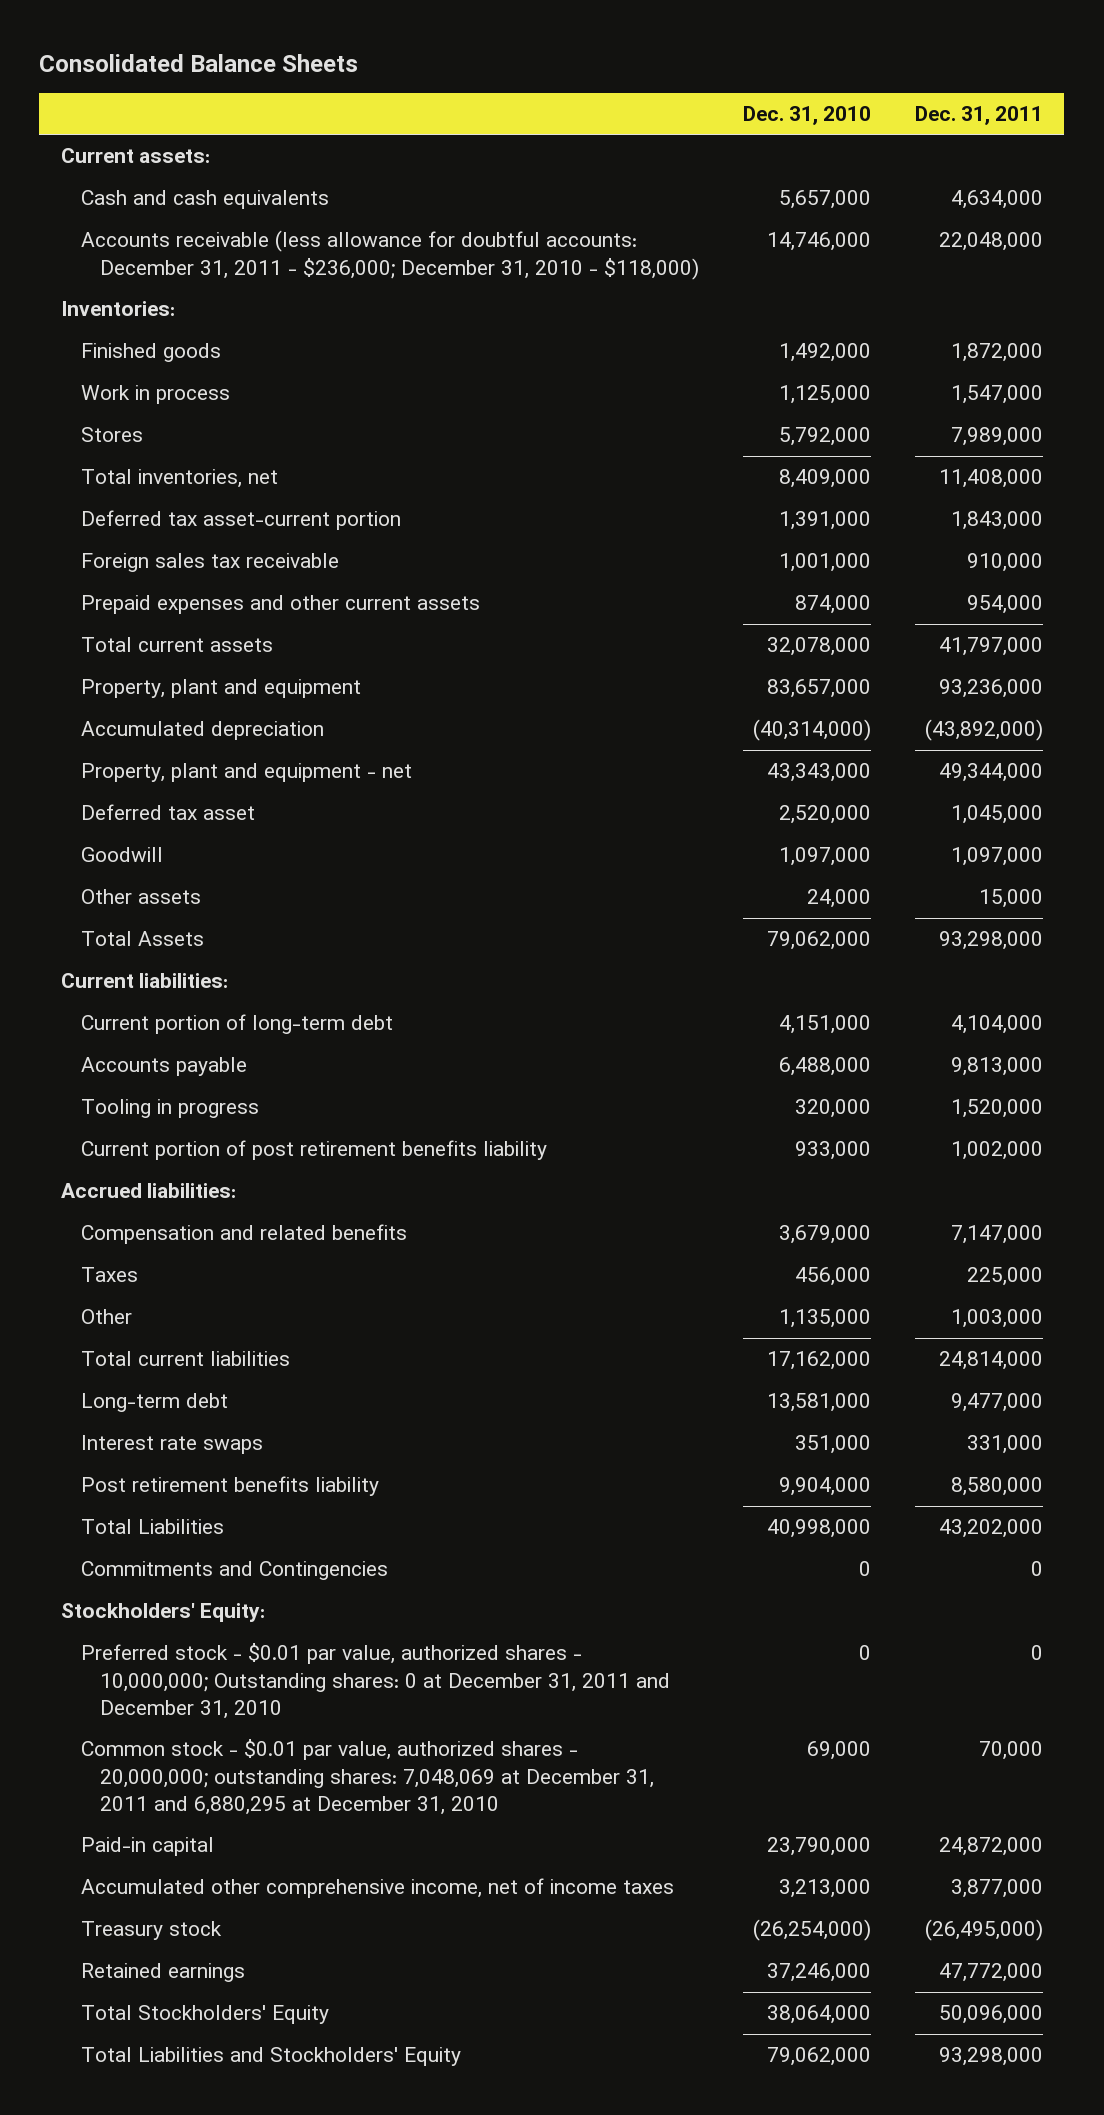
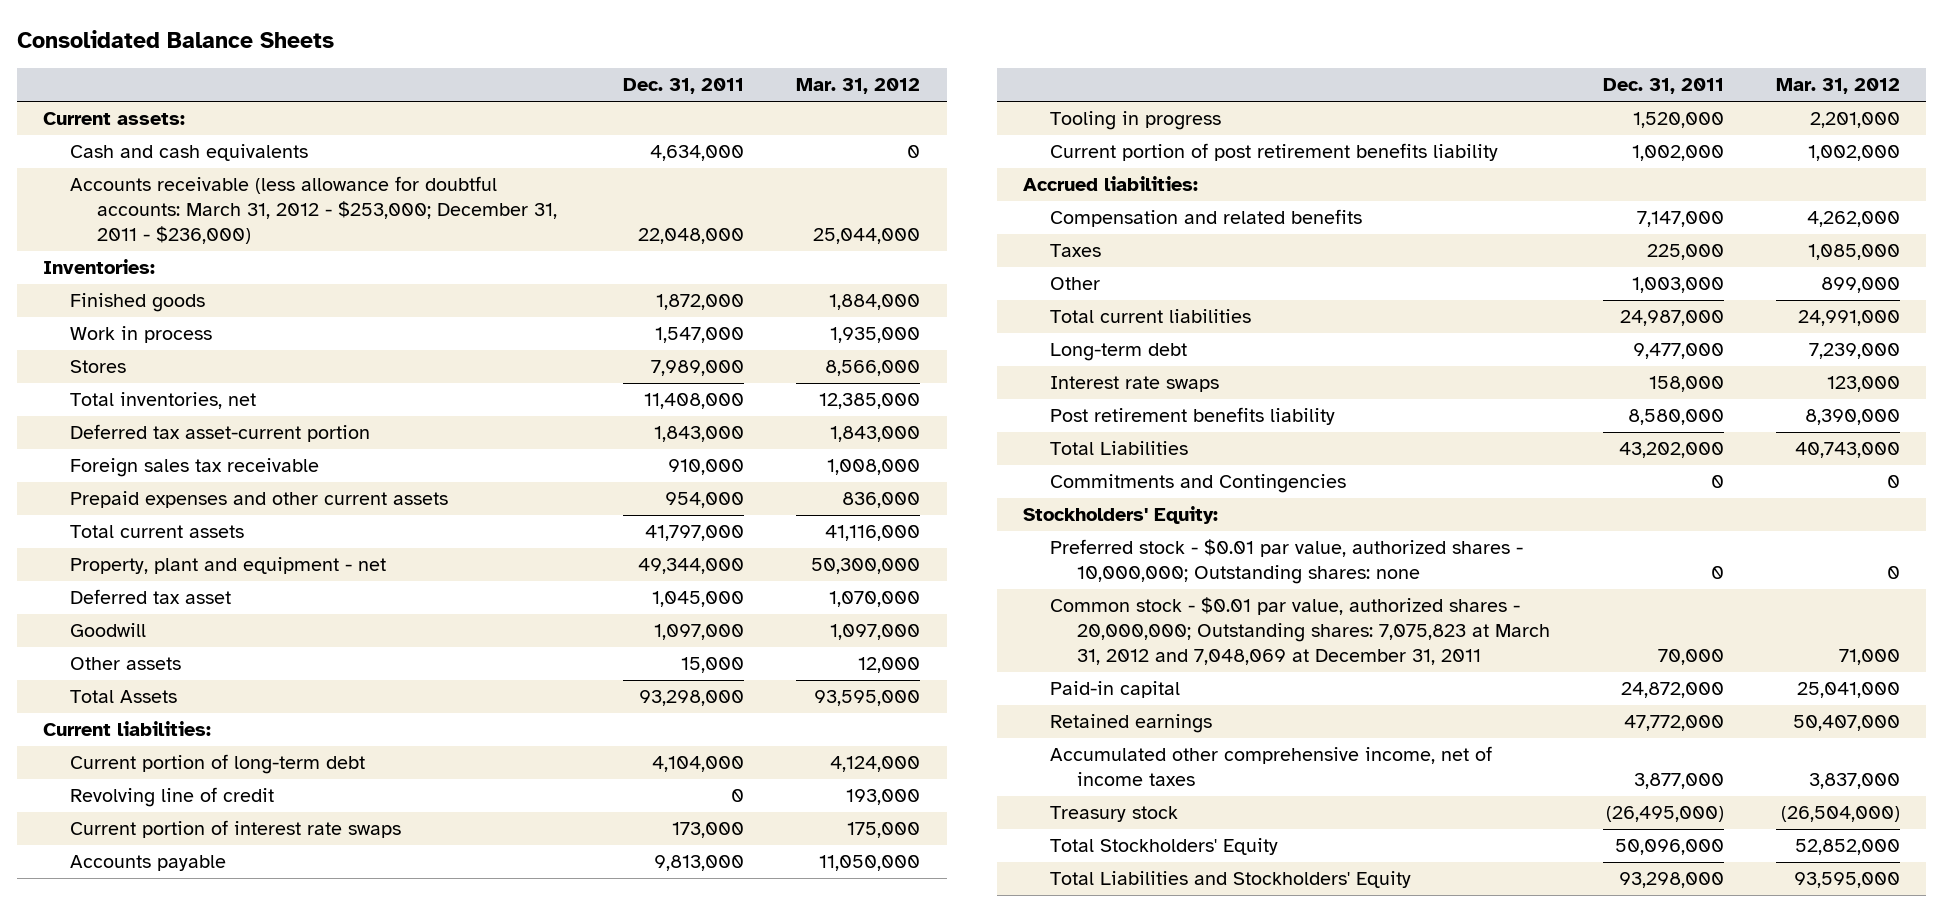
- | Dec. 31, 2010 | Dec. 31, 2011
+ | Dec. 31, 2011 | Mar. 31, 2012
- Accounts receivable (less allowance for doubtful accounts: December 31, 2011 - $236,000; December 31, 2010 - $118,000) | 14,746,000 | 22,048,000
+ Accounts receivable (less allowance for doubtful accounts: March 31, 2012 - $253,000; December 31, 2011 - $236,000) | 22,048,000 | 25,044,000
- Property, plant and equipment | 83,657,000 | 93,236,000
- Accumulated depreciation | (40,314,000) | (43,892,000)
+ Revolving line of credit | 0 | 193,000
+ Current portion of interest rate swaps | 173,000 | 175,000
- Total current liabilities | 17,162,000 | 24,814,000
+ Total current liabilities | 24,987,000 | 24,991,000
- Interest rate swaps | 351,000 | 331,000
+ Interest rate swaps | 158,000 | 123,000
- Preferred stock - $0.01 par value, authorized shares - 10,000,000; Outstanding shares: 0 at December 31, 2011 and December 31, 2010 | 0 | 0
- Common stock - $0.01 par value, authorized shares - 20,000,000; outstanding shares: 7,048,069 at December 31, 2011 and 6,880,295 at December 31, 2010 | 69,000 | 70,000
+ Preferred stock - $0.01 par value, authorized shares - 10,000,000; Outstanding shares: none | 0 | 0
+ Common stock - $0.01 par value, authorized shares - 20,000,000; Outstanding shares: 7,075,823 at March 31, 2012 and 7,048,069 at December 31, 2011 | 70,000 | 71,000
moved up: Retained earnings | 47,772,000 | 50,407,000

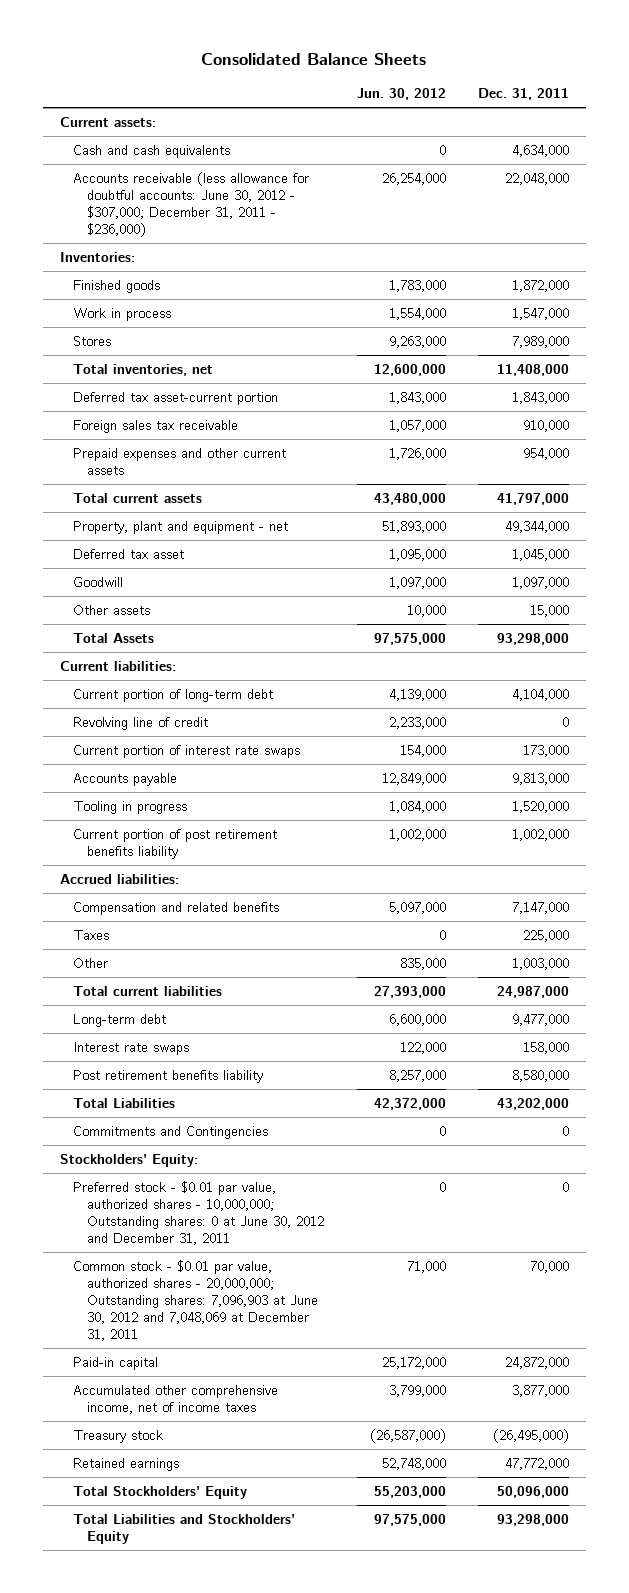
- | Dec. 31, 2011 | Mar. 31, 2012
+ | Jun. 30, 2012 | Dec. 31, 2011
- Accounts receivable (less allowance for doubtful accounts: March 31, 2012 - $253,000; December 31, 2011 - $236,000) | 22,048,000 | 25,044,000
+ Accounts receivable (less allowance for doubtful accounts: June 30, 2012 - $307,000; December 31, 2011 - $236,000) | 26,254,000 | 22,048,000
- Preferred stock - $0.01 par value, authorized shares - 10,000,000; Outstanding shares: none | 0 | 0
- Common stock - $0.01 par value, authorized shares - 20,000,000; Outstanding shares: 7,075,823 at March 31, 2012 and 7,048,069 at December 31, 2011 | 70,000 | 71,000
+ Preferred stock - $0.01 par value, authorized shares - 10,000,000; Outstanding shares: 0 at June 30, 2012 and December 31, 2011 | 0 | 0
+ Common stock - $0.01 par value, authorized shares - 20,000,000; Outstanding shares: 7,096,903 at June 30, 2012 and 7,048,069 at December 31, 2011 | 71,000 | 70,000
moved down: Retained earnings | 52,748,000 | 47,772,000

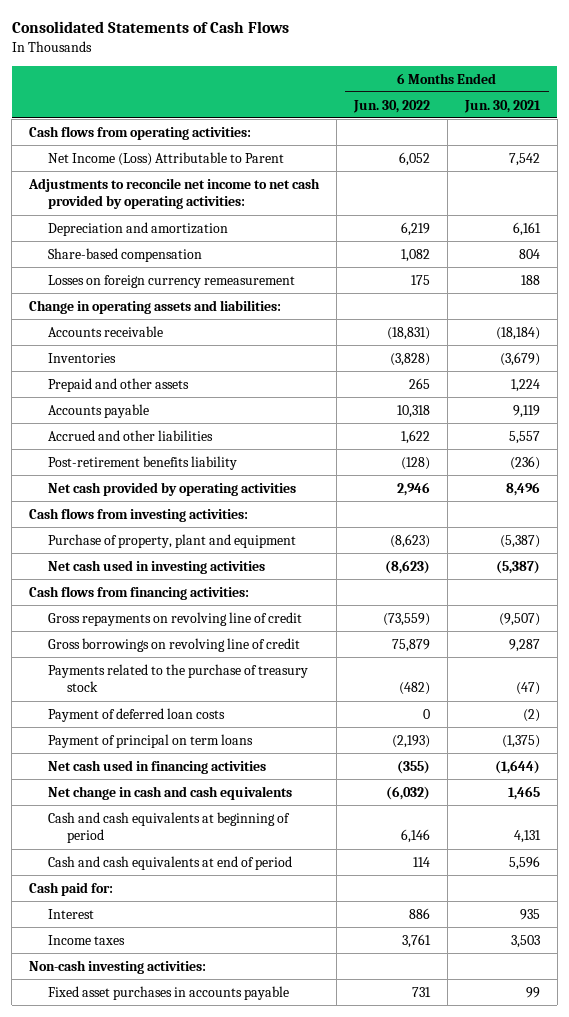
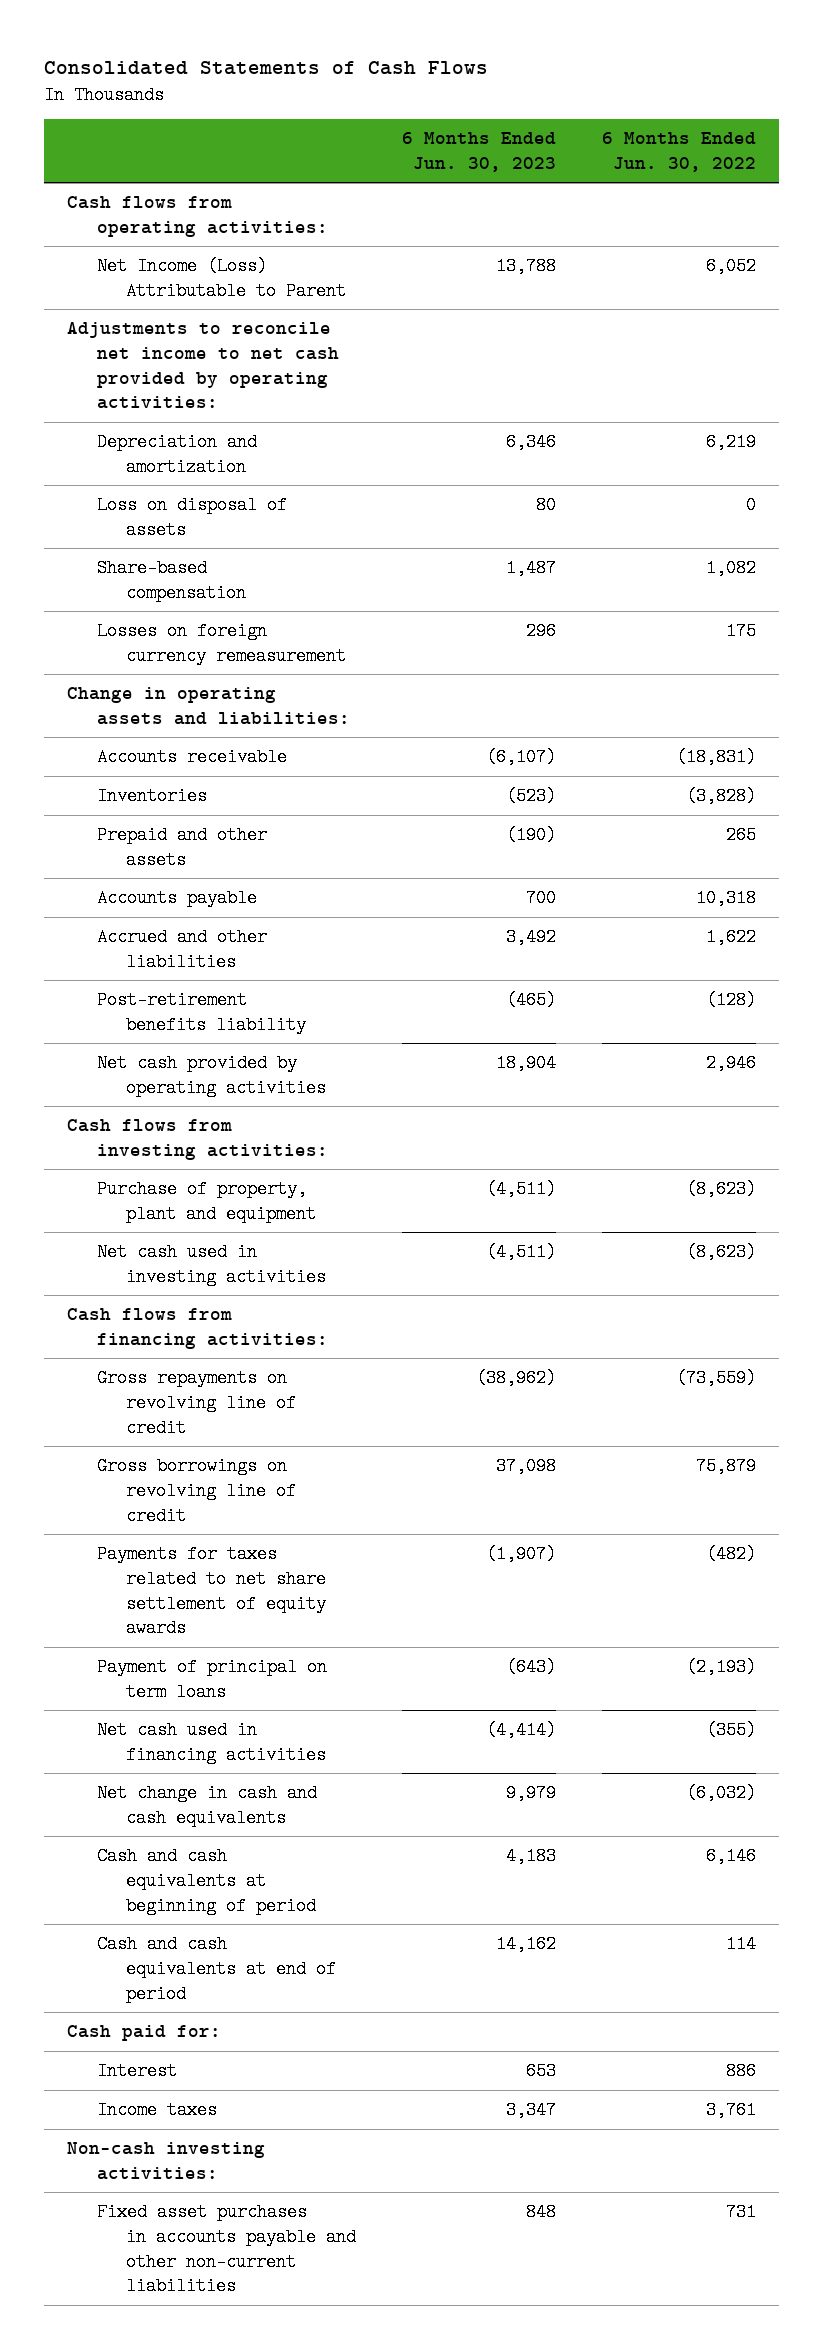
- | 6 Months Ended Jun. 30, 2022 | 6 Months Ended Jun. 30, 2021
+ | 6 Months Ended Jun. 30, 2023 | 6 Months Ended Jun. 30, 2022
+ Loss on disposal of assets | 80 | 0
- Payments related to the purchase of treasury stock | (482) | (47)
- Payment of deferred loan costs | 0 | (2)
+ Payments for taxes related to net share settlement of equity awards | (1,907) | (482)
- Fixed asset purchases in accounts payable | 731 | 99
+ Fixed asset purchases in accounts payable and other non-current liabilities | 848 | 731

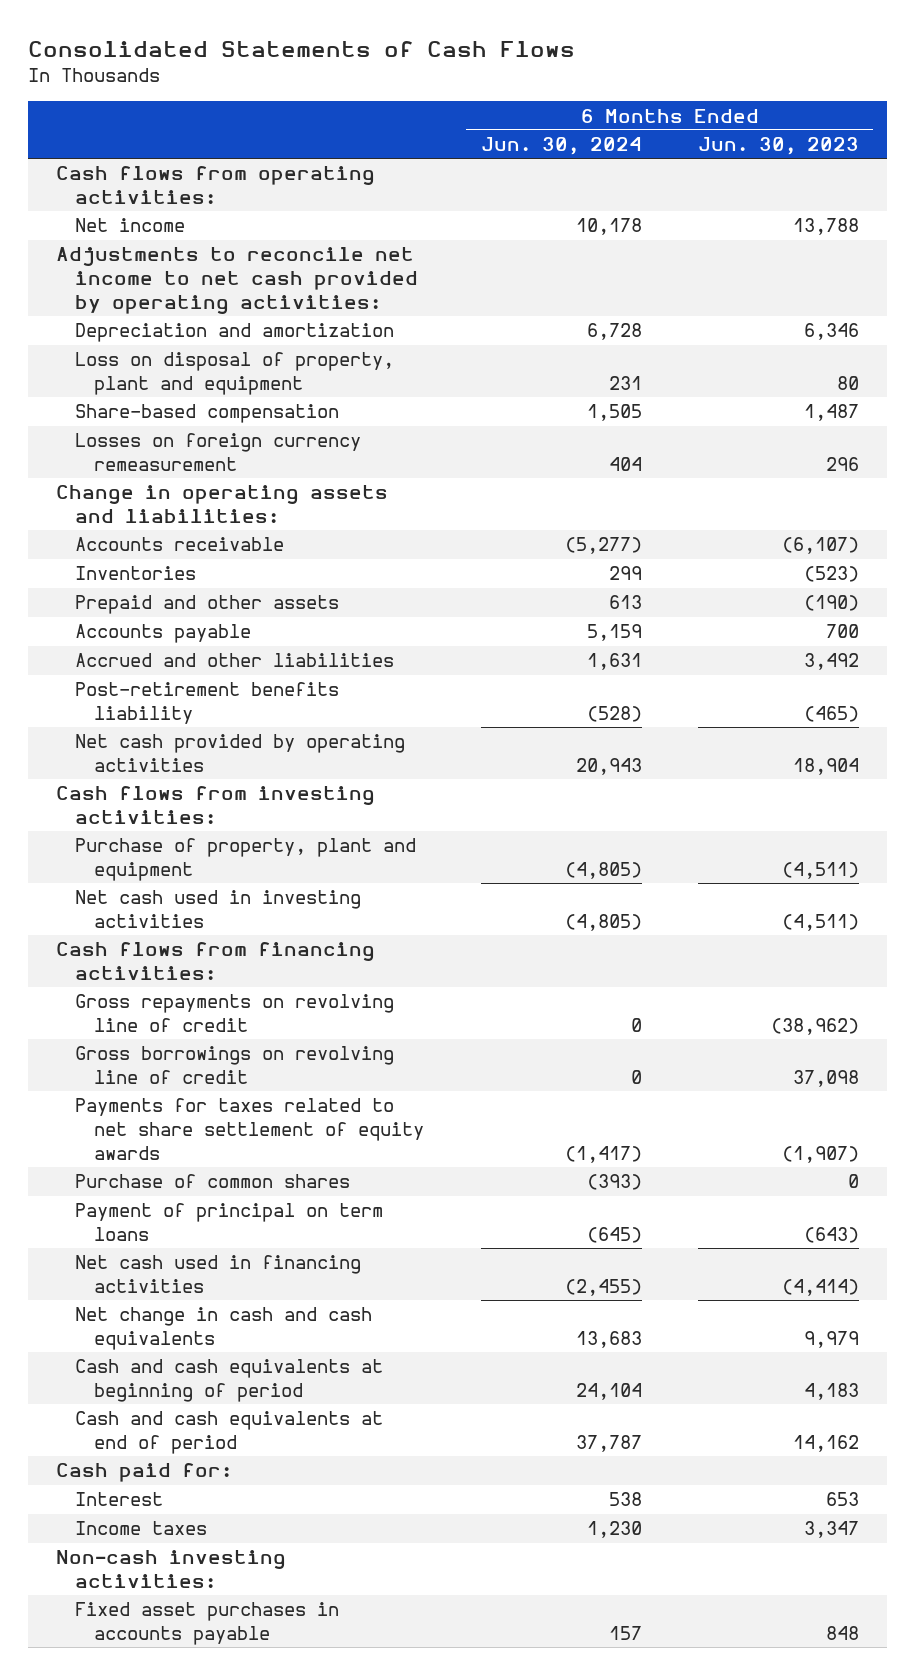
- | 6 Months Ended Jun. 30, 2023 | 6 Months Ended Jun. 30, 2022
+ | 6 Months Ended Jun. 30, 2024 | 6 Months Ended Jun. 30, 2023
- Net Income (Loss) Attributable to Parent | 13,788 | 6,052
+ Net income | 10,178 | 13,788
- Loss on disposal of assets | 80 | 0
+ Loss on disposal of property, plant and equipment | 231 | 80
+ Purchase of common shares | (393) | 0
- Fixed asset purchases in accounts payable and other non-current liabilities | 848 | 731
+ Fixed asset purchases in accounts payable | 157 | 848

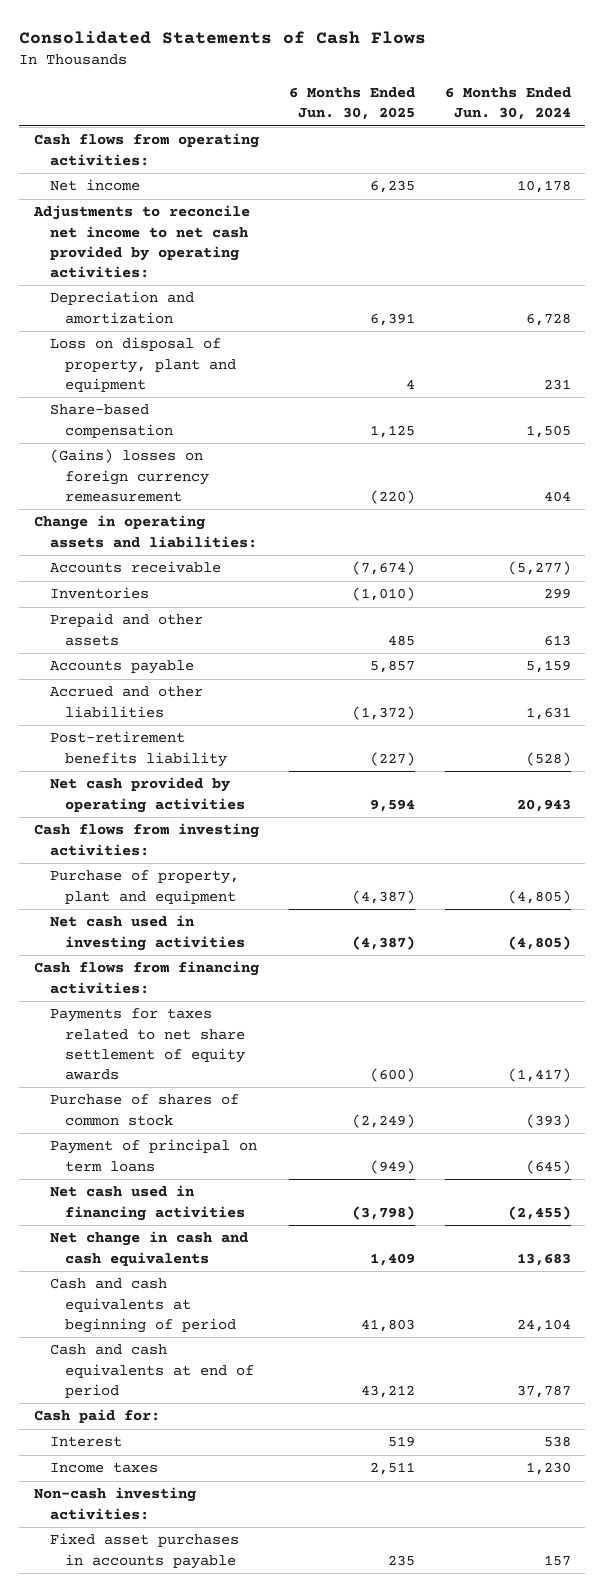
- | 6 Months Ended Jun. 30, 2024 | 6 Months Ended Jun. 30, 2023
+ | 6 Months Ended Jun. 30, 2025 | 6 Months Ended Jun. 30, 2024
- Losses on foreign currency remeasurement | 404 | 296
+ (Gains) losses on foreign currency remeasurement | (220) | 404
- Gross repayments on revolving line of credit | 0 | (38,962)
- Gross borrowings on revolving line of credit | 0 | 37,098
- Purchase of common shares | (393) | 0
+ Purchase of shares of common stock | (2,249) | (393)

